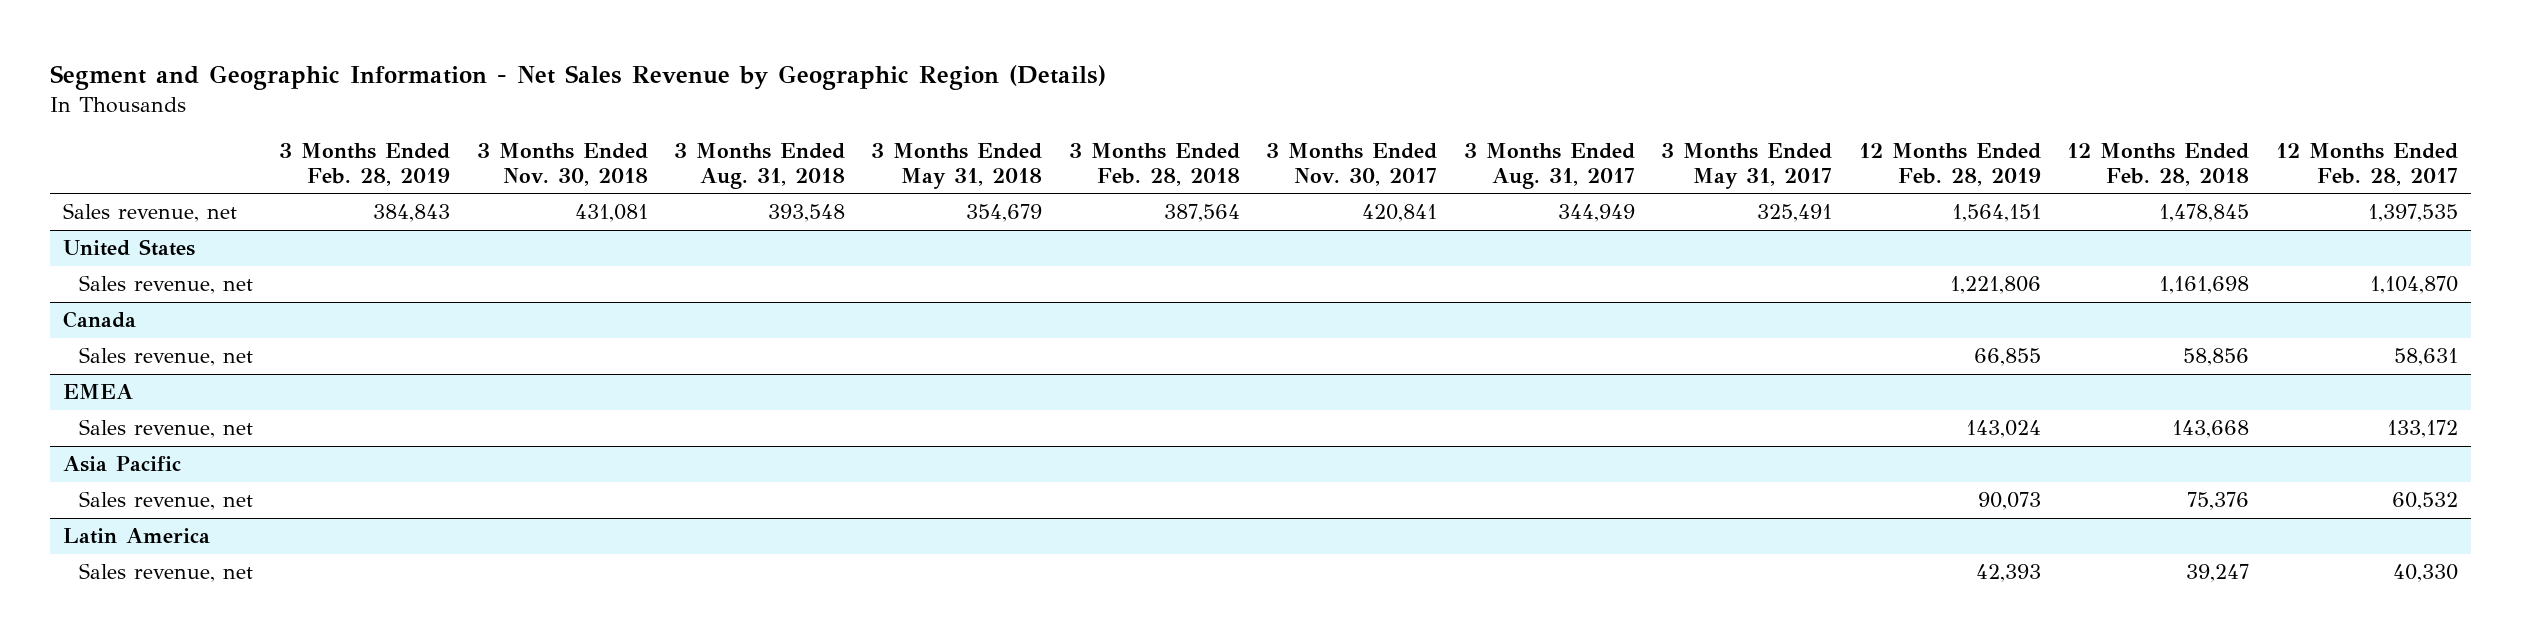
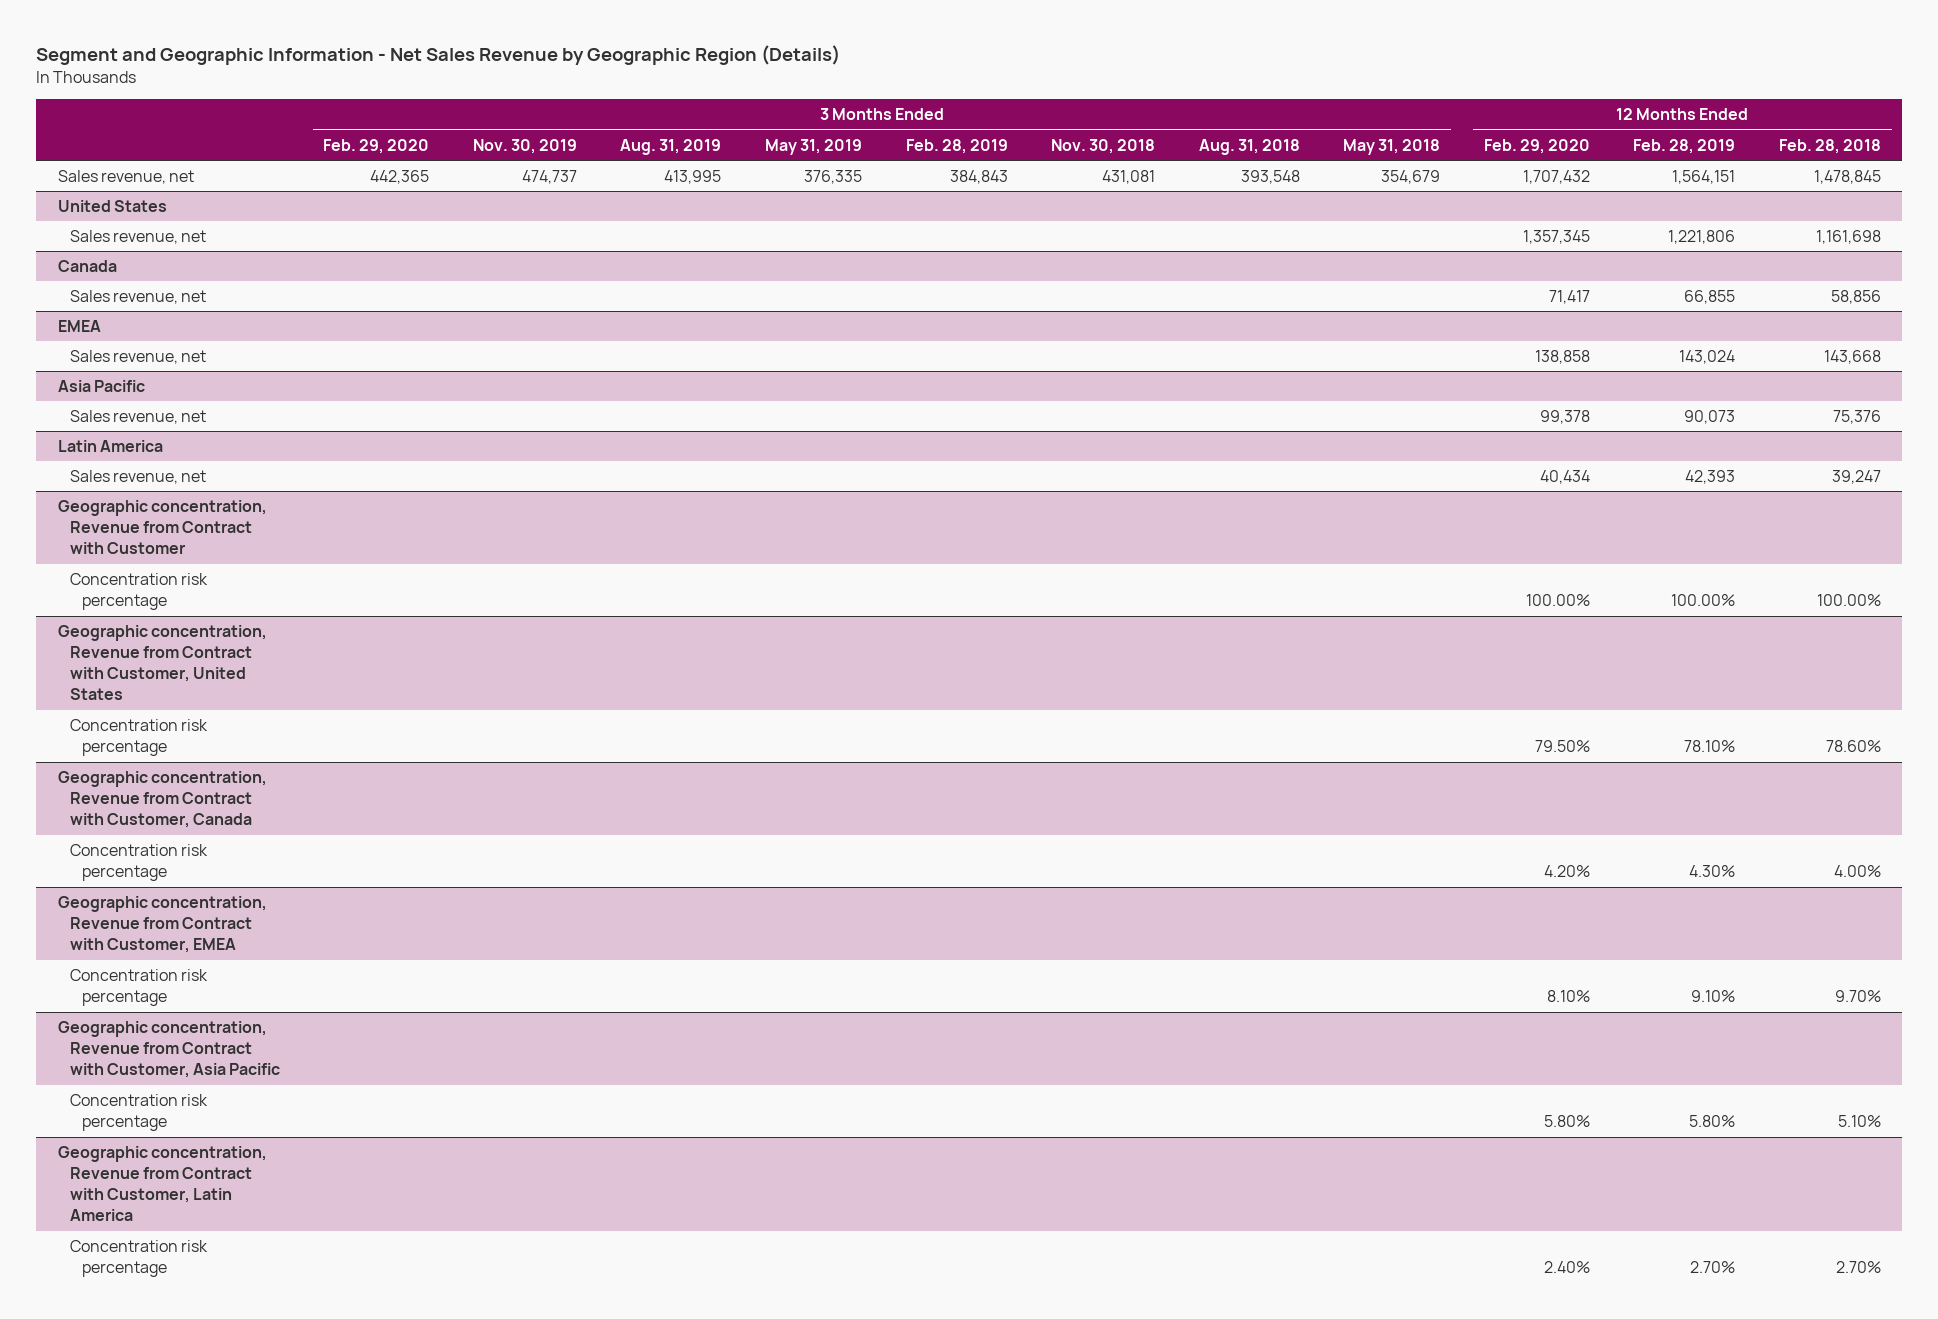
- | 3 Months Ended Feb. 28, 2019 | 3 Months Ended Nov. 30, 2018 | 3 Months Ended Aug. 31, 2018 | 3 Months Ended May 31, 2018 | 3 Months Ended Feb. 28, 2018 | 3 Months Ended Nov. 30, 2017 | 3 Months Ended Aug. 31, 2017 | 3 Months Ended May 31, 2017 | 12 Months Ended Feb. 28, 2019 | 12 Months Ended Feb. 28, 2018 | 12 Months Ended Feb. 28, 2017
+ | 3 Months Ended Feb. 29, 2020 | 3 Months Ended Nov. 30, 2019 | 3 Months Ended Aug. 31, 2019 | 3 Months Ended May 31, 2019 | 3 Months Ended Feb. 28, 2019 | 3 Months Ended Nov. 30, 2018 | 3 Months Ended Aug. 31, 2018 | 3 Months Ended May 31, 2018 | 12 Months Ended Feb. 29, 2020 | 12 Months Ended Feb. 28, 2019 | 12 Months Ended Feb. 28, 2018
+ Geographic concentration, Revenue from Contract with Customer
+ Concentration risk percentage | | | | | | | | | 100.00% | 100.00% | 100.00%
+ Geographic concentration, Revenue from Contract with Customer, United States
+ Concentration risk percentage | | | | | | | | | 79.50% | 78.10% | 78.60%
+ Geographic concentration, Revenue from Contract with Customer, Canada
+ Concentration risk percentage | | | | | | | | | 4.20% | 4.30% | 4.00%
+ Geographic concentration, Revenue from Contract with Customer, EMEA
+ Concentration risk percentage | | | | | | | | | 8.10% | 9.10% | 9.70%
+ Geographic concentration, Revenue from Contract with Customer, Asia Pacific
+ Concentration risk percentage | | | | | | | | | 5.80% | 5.80% | 5.10%
+ Geographic concentration, Revenue from Contract with Customer, Latin America
+ Concentration risk percentage | | | | | | | | | 2.40% | 2.70% | 2.70%

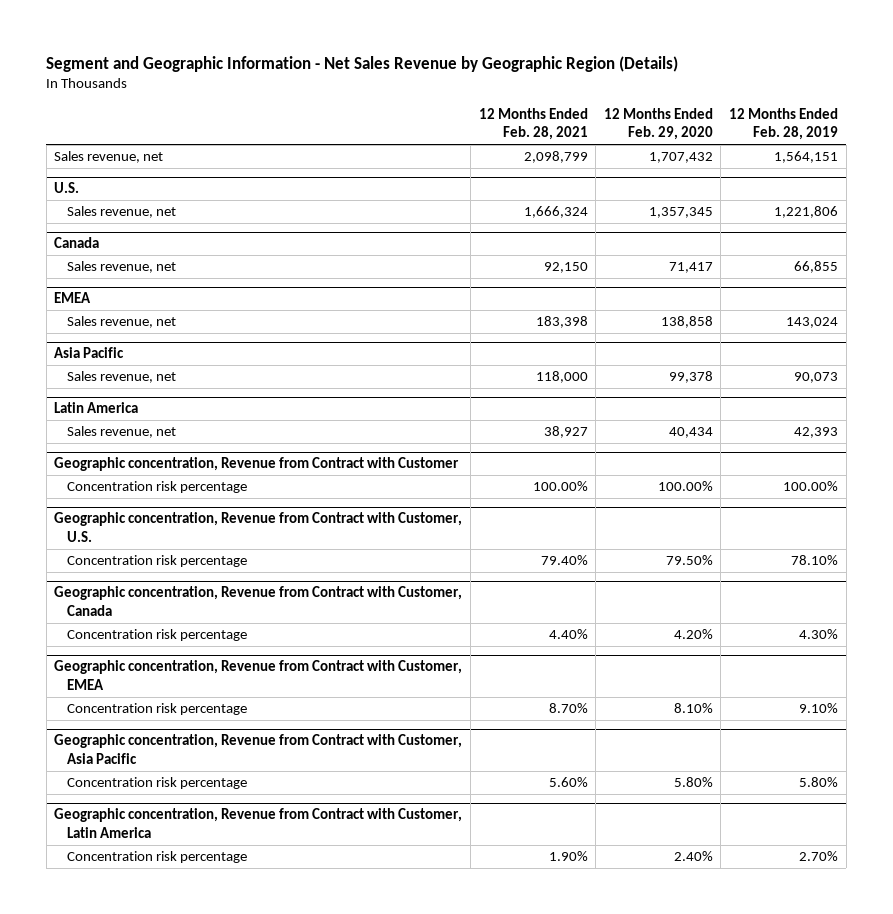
- | 3 Months Ended Feb. 29, 2020 | 3 Months Ended Nov. 30, 2019 | 3 Months Ended Aug. 31, 2019 | 3 Months Ended May 31, 2019 | 3 Months Ended Feb. 28, 2019 | 3 Months Ended Nov. 30, 2018 | 3 Months Ended Aug. 31, 2018 | 3 Months Ended May 31, 2018 | 12 Months Ended Feb. 29, 2020 | 12 Months Ended Feb. 28, 2019 | 12 Months Ended Feb. 28, 2018
+ | 12 Months Ended Feb. 28, 2021 | 12 Months Ended Feb. 29, 2020 | 12 Months Ended Feb. 28, 2019
- United States
+ U.S.
- Geographic concentration, Revenue from Contract with Customer, United States
+ Geographic concentration, Revenue from Contract with Customer, U.S.

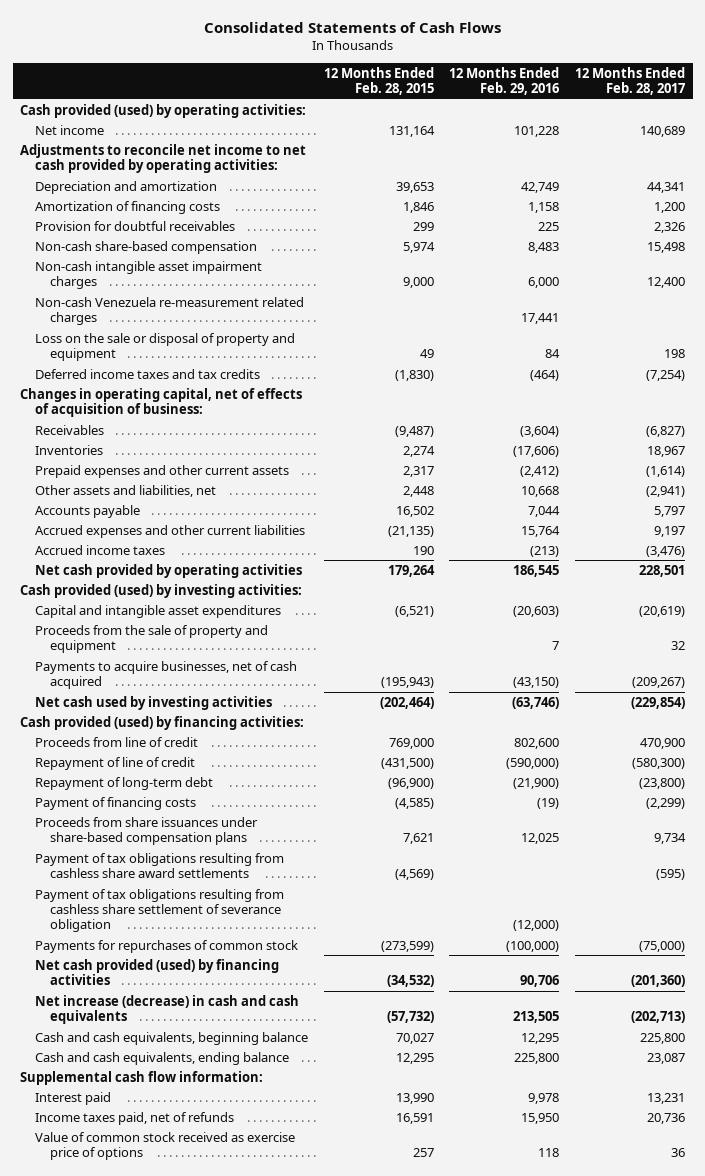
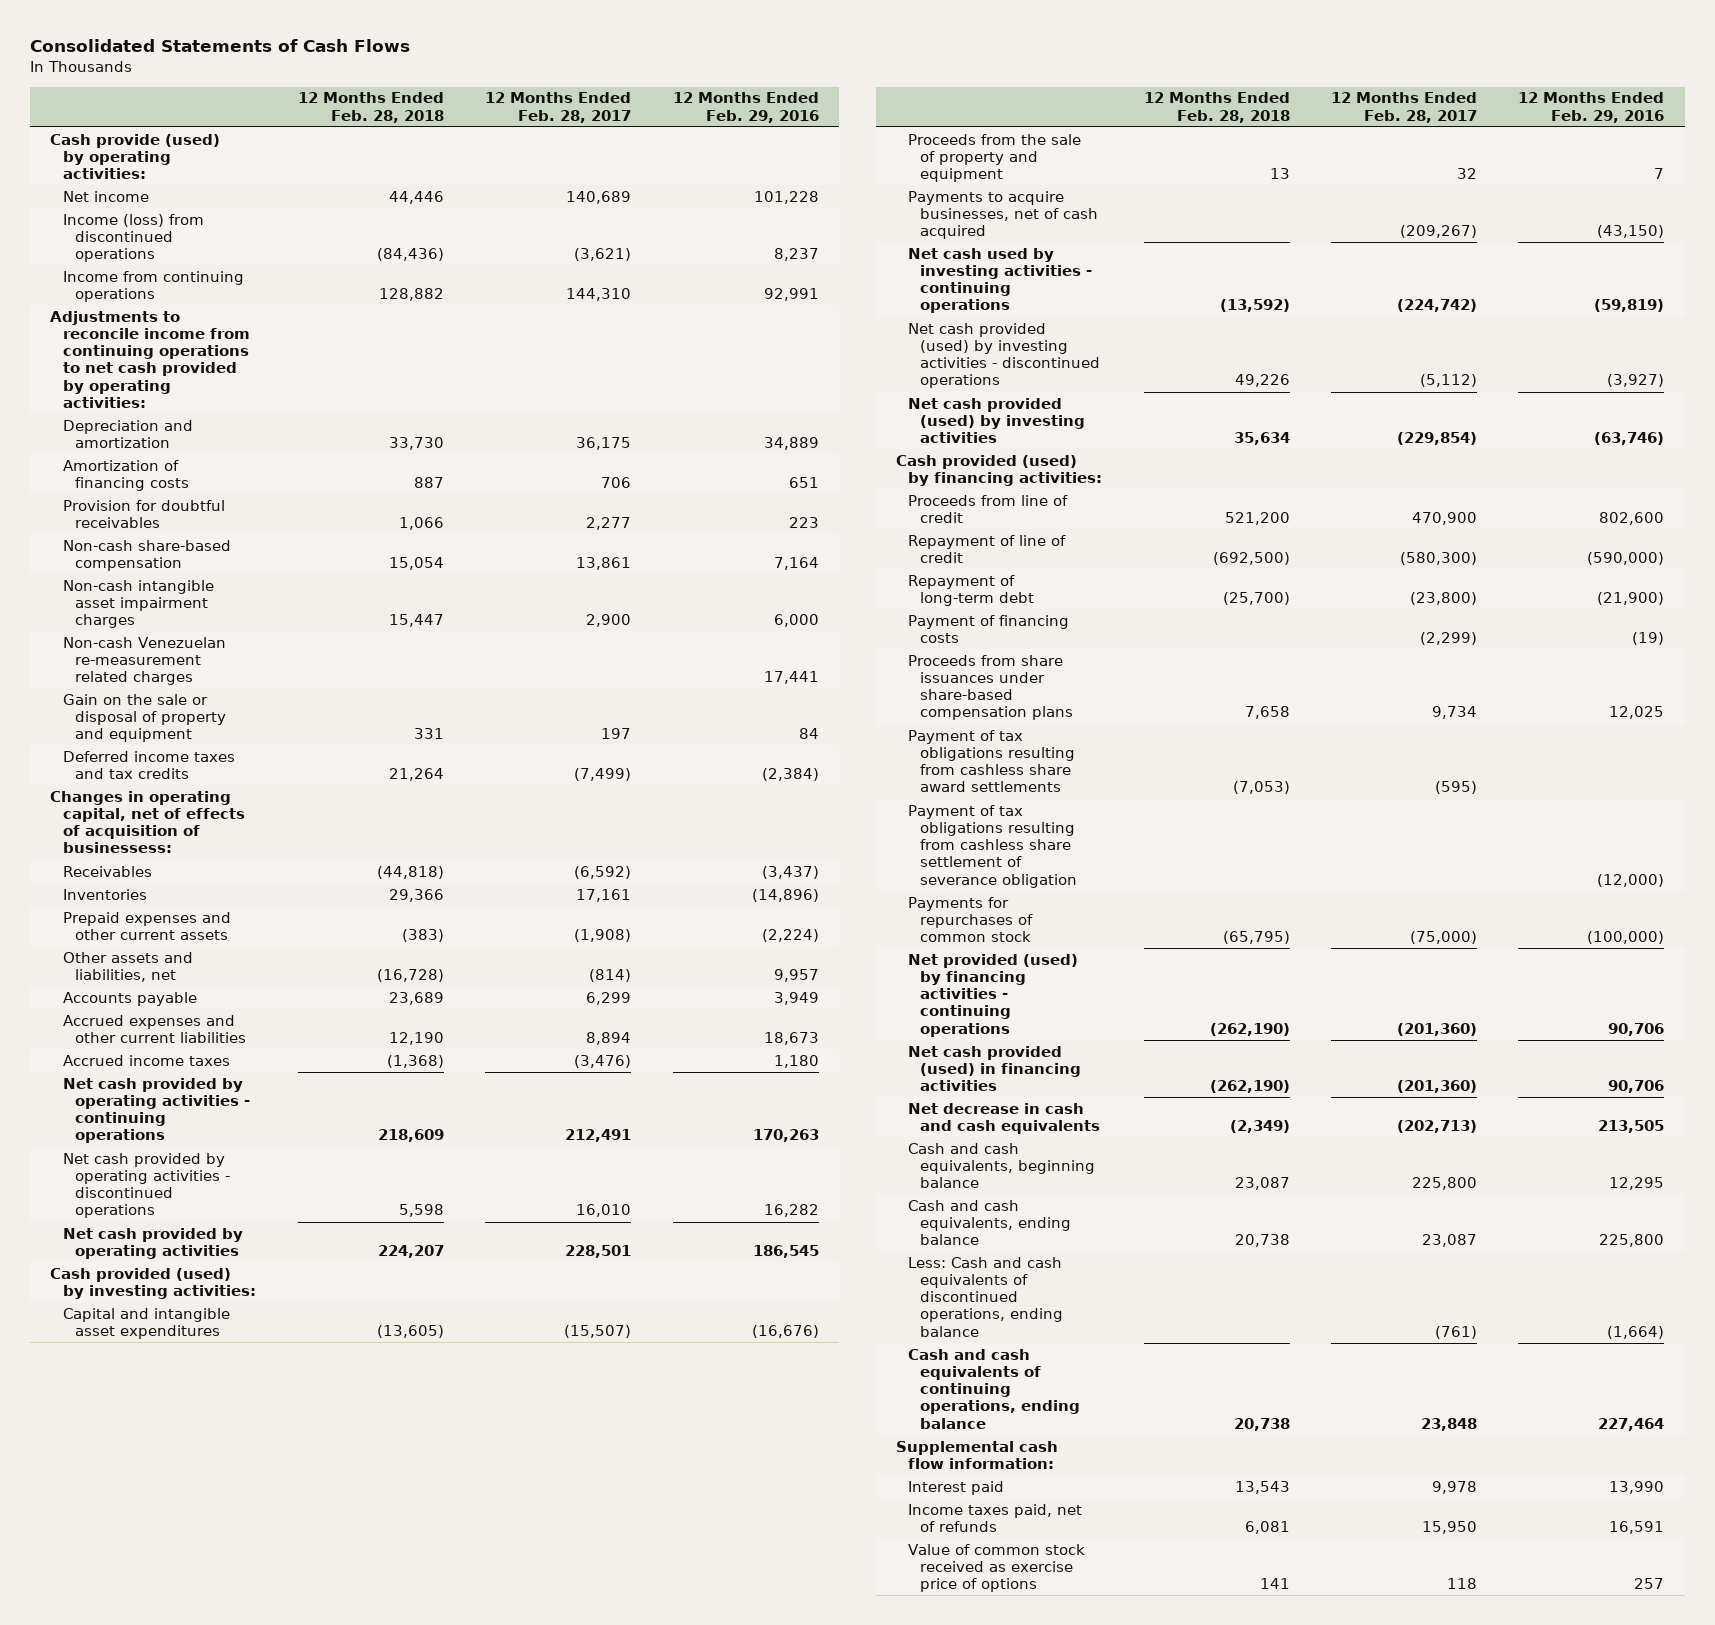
- | 12 Months Ended Feb. 28, 2015 | 12 Months Ended Feb. 29, 2016 | 12 Months Ended Feb. 28, 2017
+ | 12 Months Ended Feb. 28, 2018 | 12 Months Ended Feb. 28, 2017 | 12 Months Ended Feb. 29, 2016
- Cash provided (used) by operating activities:
+ Cash provide (used) by operating activities:
- Adjustments to reconcile net income to net cash provided by operating activities:
- Depreciation and amortization | 39,653 | 42,749 | 44,341
- Amortization of financing costs | 1,846 | 1,158 | 1,200
- Provision for doubtful receivables | 299 | 225 | 2,326
- Non-cash share-based compensation | 5,974 | 8,483 | 15,498
- Non-cash intangible asset impairment charges | 9,000 | 6,000 | 12,400
- Non-cash Venezuela re-measurement related charges | | 17,441 |
- Loss on the sale or disposal of property and equipment | 49 | 84 | 198
- Deferred income taxes and tax credits | (1,830) | (464) | (7,254)
- Changes in operating capital, net of effects of acquisition of business:
- Receivables | (9,487) | (3,604) | (6,827)
- Inventories | 2,274 | (17,606) | 18,967
- Prepaid expenses and other current assets | 2,317 | (2,412) | (1,614)
- Other assets and liabilities, net | 2,448 | 10,668 | (2,941)
- Accounts payable | 16,502 | 7,044 | 5,797
- Accrued expenses and other current liabilities | (21,135) | 15,764 | 9,197
- Accrued income taxes | 190 | (213) | (3,476)
+ Income (loss) from discontinued operations | (84,436) | (3,621) | 8,237
+ Income from continuing operations | 128,882 | 144,310 | 92,991
+ Adjustments to reconcile income from continuing operations to net cash provided by operating activities:
+ Depreciation and amortization | 33,730 | 36,175 | 34,889
+ Amortization of financing costs | 887 | 706 | 651
+ Provision for doubtful receivables | 1,066 | 2,277 | 223
+ Non-cash share-based compensation | 15,054 | 13,861 | 7,164
+ Non-cash intangible asset impairment charges | 15,447 | 2,900 | 6,000
+ Non-cash Venezuelan re-measurement related charges | | | 17,441
+ Gain on the sale or disposal of property and equipment | 331 | 197 | 84
+ Deferred income taxes and tax credits | 21,264 | (7,499) | (2,384)
+ Changes in operating capital, net of effects of acquisition of businessess:
+ Receivables | (44,818) | (6,592) | (3,437)
+ Inventories | 29,366 | 17,161 | (14,896)
+ Prepaid expenses and other current assets | (383) | (1,908) | (2,224)
+ Other assets and liabilities, net | (16,728) | (814) | 9,957
+ Accounts payable | 23,689 | 6,299 | 3,949
+ Accrued expenses and other current liabilities | 12,190 | 8,894 | 18,673
+ Accrued income taxes | (1,368) | (3,476) | 1,180
+ Net cash provided by operating activities - continuing operations | 218,609 | 212,491 | 170,263
+ Net cash provided by operating activities - discontinued operations | 5,598 | 16,010 | 16,282
- Capital and intangible asset expenditures | (6,521) | (20,603) | (20,619)
+ Capital and intangible asset expenditures | (13,605) | (15,507) | (16,676)
- Net cash used by investing activities | (202,464) | (63,746) | (229,854)
+ Net cash used by investing activities - continuing operations | (13,592) | (224,742) | (59,819)
+ Net cash provided (used) by investing activities - discontinued operations | 49,226 | (5,112) | (3,927)
+ Net cash provided (used) by investing activities | 35,634 | (229,854) | (63,746)
- Net cash provided (used) by financing activities | (34,532) | 90,706 | (201,360)
- Net increase (decrease) in cash and cash equivalents | (57,732) | 213,505 | (202,713)
+ Net provided (used) by financing activities - continuing operations | (262,190) | (201,360) | 90,706
+ Net cash provided (used) in financing activities | (262,190) | (201,360) | 90,706
+ Net decrease in cash and cash equivalents | (2,349) | (202,713) | 213,505
+ Less: Cash and cash equivalents of discontinued operations, ending balance | | (761) | (1,664)
+ Cash and cash equivalents of continuing operations, ending balance | 20,738 | 23,848 | 227,464
- Interest paid | 13,990 | 9,978 | 13,231
- Income taxes paid, net of refunds | 16,591 | 15,950 | 20,736
- Value of common stock received as exercise price of options | 257 | 118 | 36
+ Interest paid | 13,543 | 9,978 | 13,990
+ Income taxes paid, net of refunds | 6,081 | 15,950 | 16,591
+ Value of common stock received as exercise price of options | 141 | 118 | 257

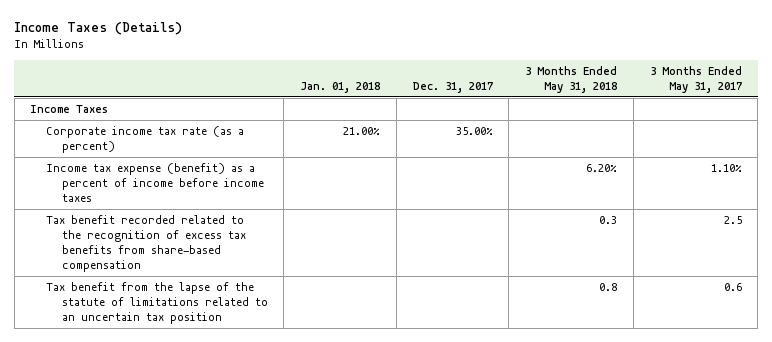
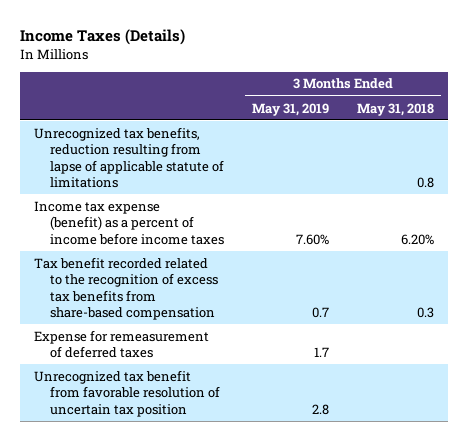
- | Jan. 01, 2018 | Dec. 31, 2017 | 3 Months Ended May 31, 2018 | 3 Months Ended May 31, 2017
+ | 3 Months Ended May 31, 2019 | 3 Months Ended May 31, 2018
- Income Taxes
- Corporate income tax rate (as a percent) | 21.00% | 35.00% | |
+ Unrecognized tax benefits, reduction resulting from lapse of applicable statute of limitations | | 0.8
- Tax benefit from the lapse of the statute of limitations related to an uncertain tax position | | | 0.8 | 0.6
+ Expense for remeasurement of deferred taxes | 1.7 |
+ Unrecognized tax benefit from favorable resolution of uncertain tax position | 2.8 |

